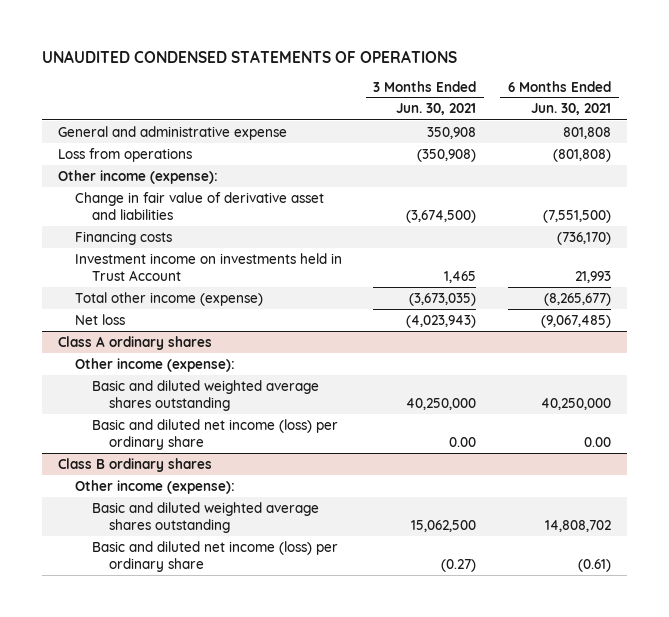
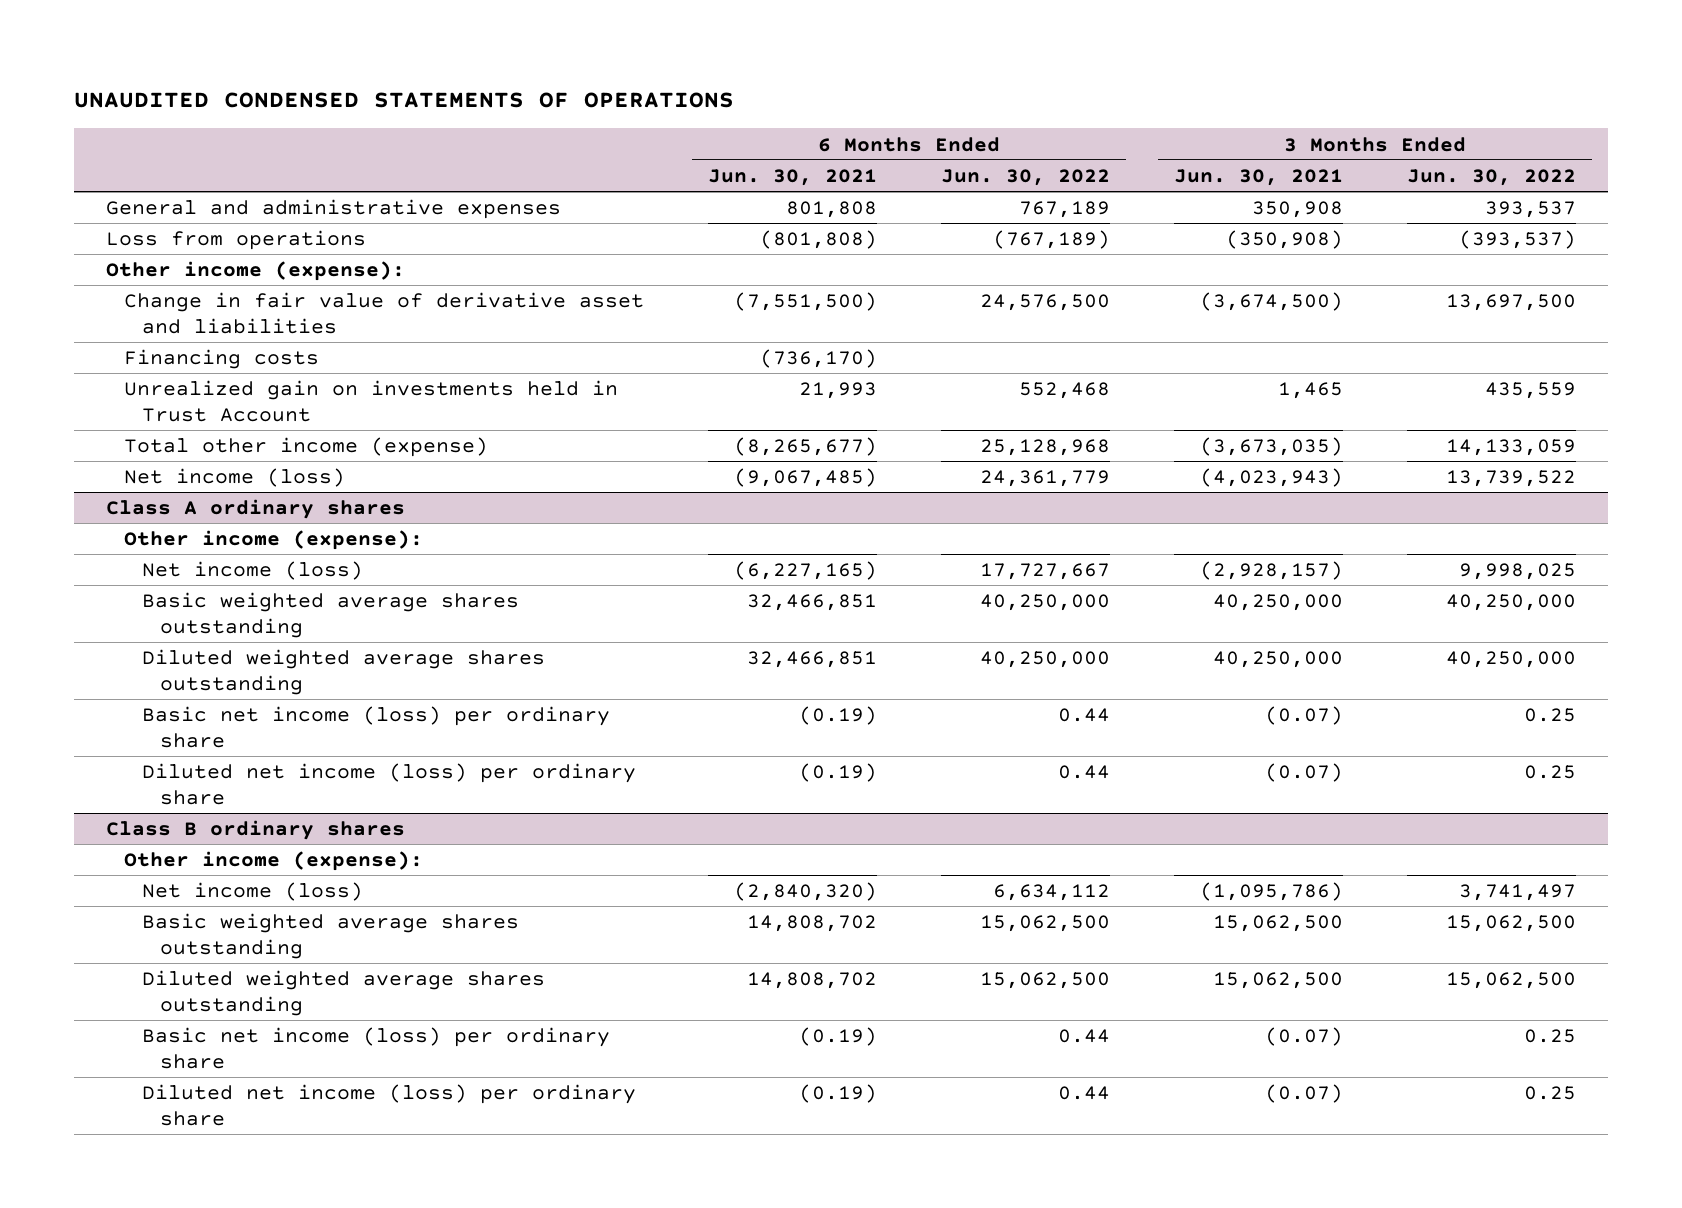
- | 3 Months Ended Jun. 30, 2021 | 6 Months Ended Jun. 30, 2021
+ | 6 Months Ended Jun. 30, 2021 | 6 Months Ended Jun. 30, 2022 | 3 Months Ended Jun. 30, 2021 | 3 Months Ended Jun. 30, 2022
- General and administrative expense | 350,908 | 801,808
+ General and administrative expenses | 801,808 | 767,189 | 350,908 | 393,537
- Investment income on investments held in Trust Account | 1,465 | 21,993
+ Unrealized gain on investments held in Trust Account | 21,993 | 552,468 | 1,465 | 435,559
- Net loss | (4,023,943) | (9,067,485)
+ Net income (loss) | (9,067,485) | 24,361,779 | (4,023,943) | 13,739,522
@ Class A ordinary shares
- Basic and diluted weighted average shares outstanding | 40,250,000 | 40,250,000
- Basic and diluted net income (loss) per ordinary share | 0.00 | 0.00
+ Net income (loss) | (6,227,165) | 17,727,667 | (2,928,157) | 9,998,025
+ Basic weighted average shares outstanding | 32,466,851 | 40,250,000 | 40,250,000 | 40,250,000
+ Diluted weighted average shares outstanding | 32,466,851 | 40,250,000 | 40,250,000 | 40,250,000
+ Basic net income (loss) per ordinary share | (0.19) | 0.44 | (0.07) | 0.25
+ Diluted net income (loss) per ordinary share | (0.19) | 0.44 | (0.07) | 0.25
@ Class B ordinary shares
- Basic and diluted weighted average shares outstanding | 15,062,500 | 14,808,702
- Basic and diluted net income (loss) per ordinary share | (0.27) | (0.61)
+ Net income (loss) | (2,840,320) | 6,634,112 | (1,095,786) | 3,741,497
+ Basic weighted average shares outstanding | 14,808,702 | 15,062,500 | 15,062,500 | 15,062,500
+ Diluted weighted average shares outstanding | 14,808,702 | 15,062,500 | 15,062,500 | 15,062,500
+ Basic net income (loss) per ordinary share | (0.19) | 0.44 | (0.07) | 0.25
+ Diluted net income (loss) per ordinary share | (0.19) | 0.44 | (0.07) | 0.25

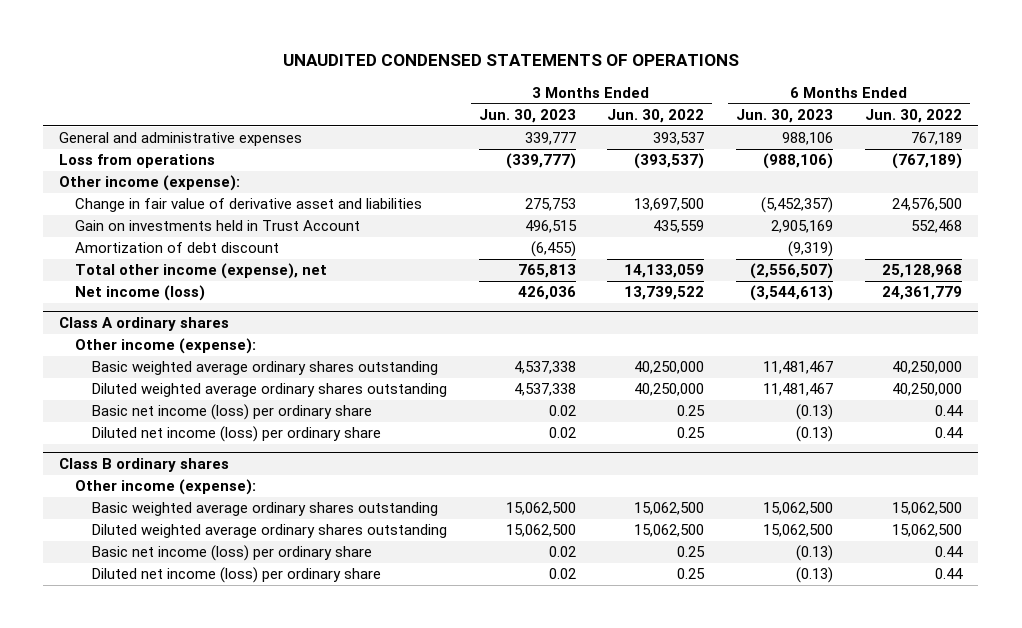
- | 6 Months Ended Jun. 30, 2021 | 6 Months Ended Jun. 30, 2022 | 3 Months Ended Jun. 30, 2021 | 3 Months Ended Jun. 30, 2022
+ | 3 Months Ended Jun. 30, 2023 | 3 Months Ended Jun. 30, 2022 | 6 Months Ended Jun. 30, 2023 | 6 Months Ended Jun. 30, 2022
- Financing costs | (736,170) | | |
- Unrealized gain on investments held in Trust Account | 21,993 | 552,468 | 1,465 | 435,559
- Total other income (expense) | (8,265,677) | 25,128,968 | (3,673,035) | 14,133,059
+ Gain on investments held in Trust Account | 496,515 | 435,559 | 2,905,169 | 552,468
+ Amortization of debt discount | (6,455) | | (9,319) |
+ Total other income (expense), net | 765,813 | 14,133,059 | (2,556,507) | 25,128,968
@ Class A ordinary shares
- Net income (loss) | (6,227,165) | 17,727,667 | (2,928,157) | 9,998,025
- Basic weighted average shares outstanding | 32,466,851 | 40,250,000 | 40,250,000 | 40,250,000
- Diluted weighted average shares outstanding | 32,466,851 | 40,250,000 | 40,250,000 | 40,250,000
+ Basic weighted average ordinary shares outstanding | 4,537,338 | 40,250,000 | 11,481,467 | 40,250,000
+ Diluted weighted average ordinary shares outstanding | 4,537,338 | 40,250,000 | 11,481,467 | 40,250,000
@ Class B ordinary shares
- Net income (loss) | (2,840,320) | 6,634,112 | (1,095,786) | 3,741,497
- Basic weighted average shares outstanding | 14,808,702 | 15,062,500 | 15,062,500 | 15,062,500
- Diluted weighted average shares outstanding | 14,808,702 | 15,062,500 | 15,062,500 | 15,062,500
+ Basic weighted average ordinary shares outstanding | 15,062,500 | 15,062,500 | 15,062,500 | 15,062,500
+ Diluted weighted average ordinary shares outstanding | 15,062,500 | 15,062,500 | 15,062,500 | 15,062,500

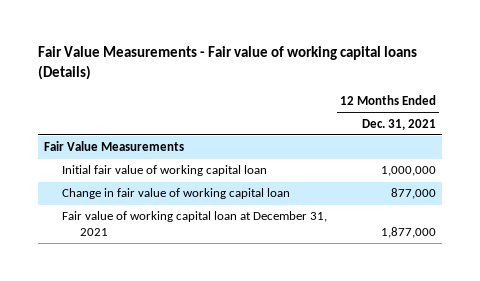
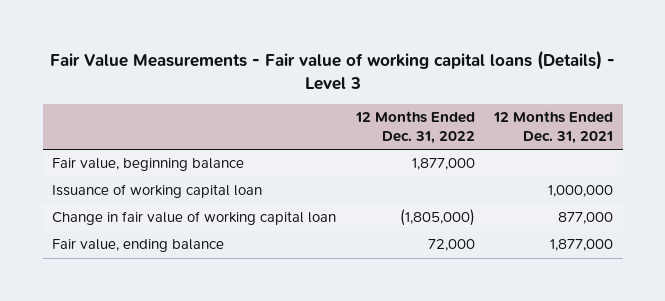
- Fair Value Measurements - Fair value of working capital loans (Details)
+ Fair Value Measurements - Fair value of working capital loans (Details) - Level 3
- | 12 Months Ended Dec. 31, 2021
+ | 12 Months Ended Dec. 31, 2022 | 12 Months Ended Dec. 31, 2021
- Fair Value Measurements
- Initial fair value of working capital loan | 1,000,000
+ Fair value, beginning balance | 1,877,000 |
+ Issuance of working capital loan | | 1,000,000
- Fair value of working capital loan at December 31, 2021 | 1,877,000
+ Fair value, ending balance | 72,000 | 1,877,000

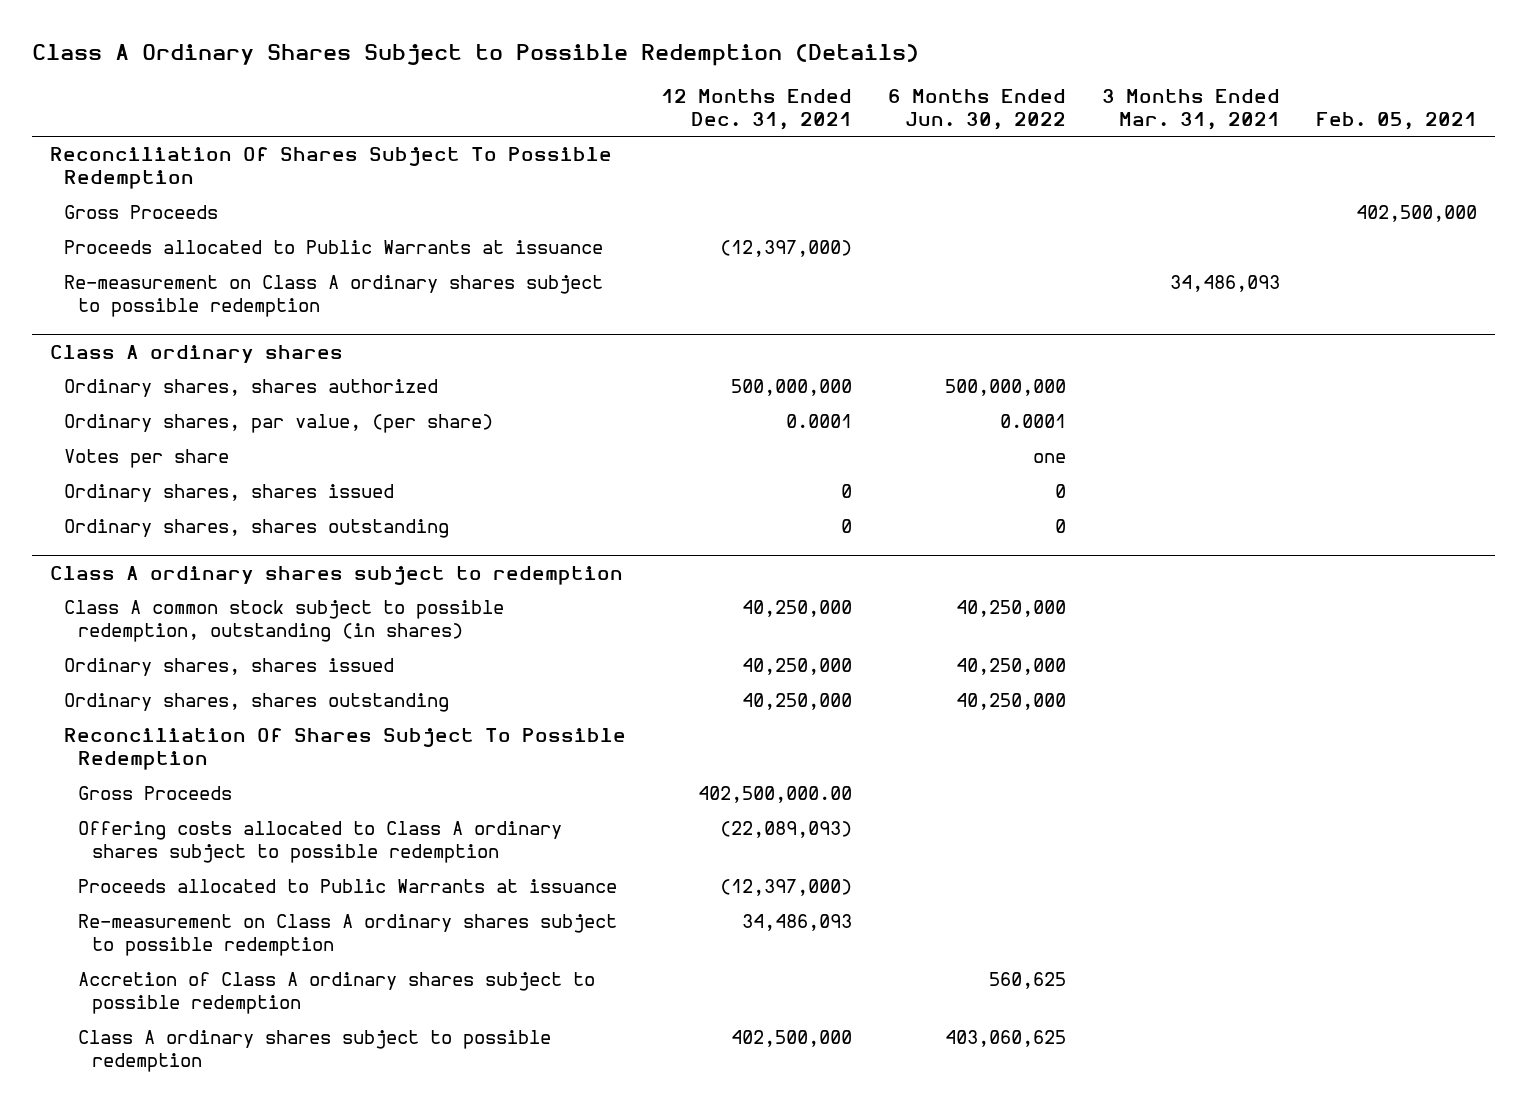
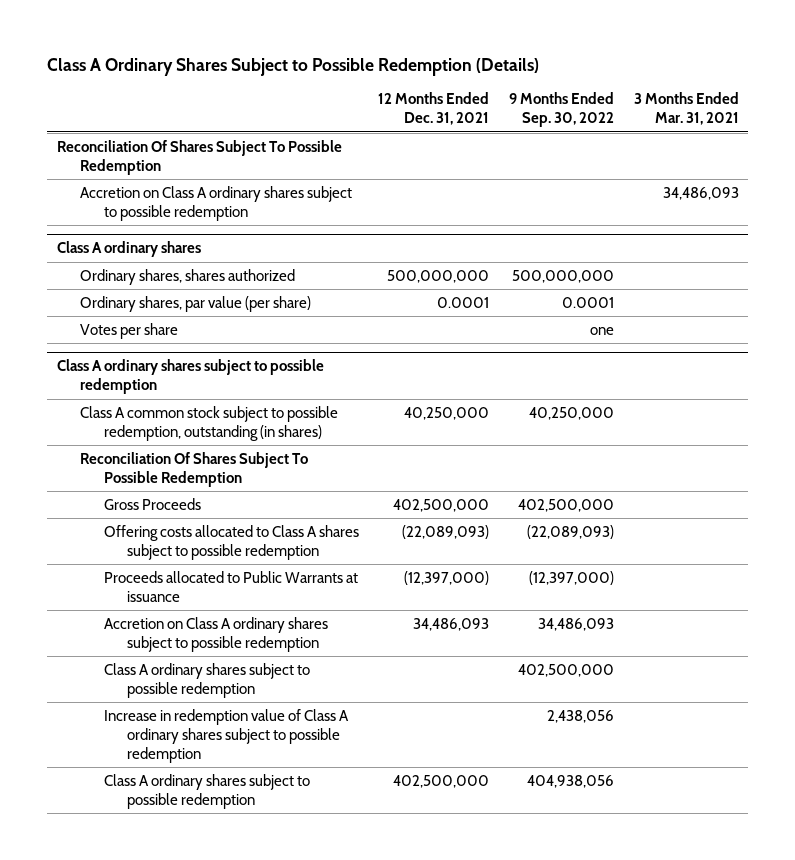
- | 12 Months Ended Dec. 31, 2021 | 6 Months Ended Jun. 30, 2022 | 3 Months Ended Mar. 31, 2021 | Feb. 05, 2021
+ | 12 Months Ended Dec. 31, 2021 | 9 Months Ended Sep. 30, 2022 | 3 Months Ended Mar. 31, 2021
- Gross Proceeds | | | | 402,500,000
- Proceeds allocated to Public Warrants at issuance | (12,397,000) | | |
- Re-measurement on Class A ordinary shares subject to possible redemption | | | 34,486,093 |
+ Accretion on Class A ordinary shares subject to possible redemption | | | 34,486,093
@ Class A ordinary shares
- Ordinary shares, par value, (per share) | 0.0001 | 0.0001 | |
+ Ordinary shares, par value (per share) | 0.0001 | 0.0001 |
- Ordinary shares, shares issued | 0 | 0 | |
- Ordinary shares, shares outstanding | 0 | 0 | |
- Class A ordinary shares subject to redemption
+ Class A ordinary shares subject to possible redemption
- Ordinary shares, shares issued | 40,250,000 | 40,250,000 | |
- Ordinary shares, shares outstanding | 40,250,000 | 40,250,000 | |
- Gross Proceeds | 402,500,000.00 | | |
- Offering costs allocated to Class A ordinary shares subject to possible redemption | (22,089,093) | | |
+ Gross Proceeds | 402,500,000 | 402,500,000 |
+ Offering costs allocated to Class A shares subject to possible redemption | (22,089,093) | (22,089,093) |
- Re-measurement on Class A ordinary shares subject to possible redemption | 34,486,093 | | |
- Accretion of Class A ordinary shares subject to possible redemption | | 560,625 | |
+ Accretion on Class A ordinary shares subject to possible redemption | 34,486,093 | 34,486,093 |
+ Class A ordinary shares subject to possible redemption | | 402,500,000 |
+ Increase in redemption value of Class A ordinary shares subject to possible redemption | | 2,438,056 |

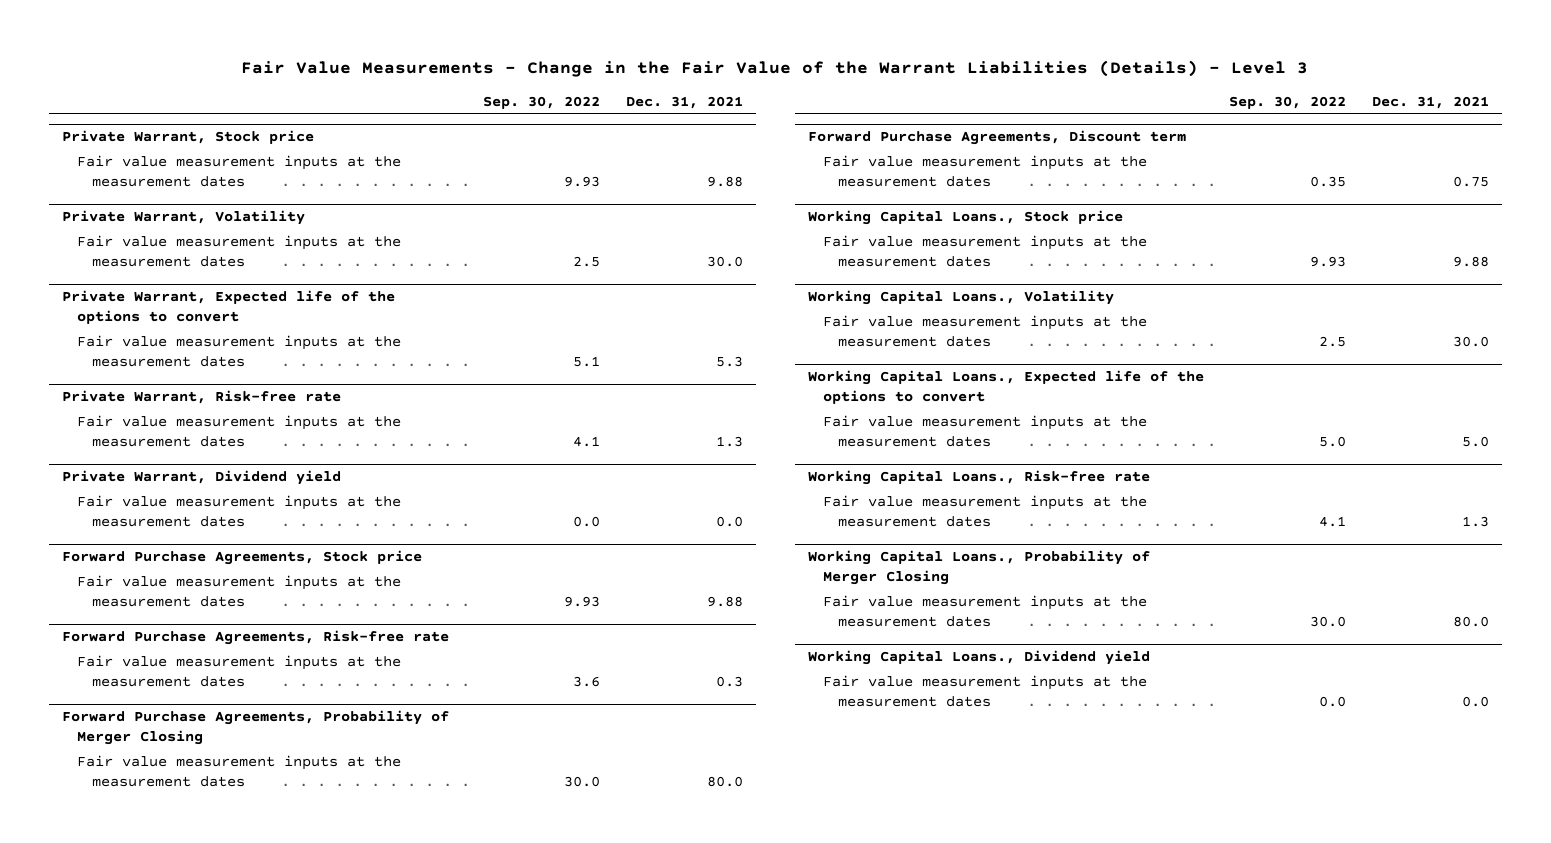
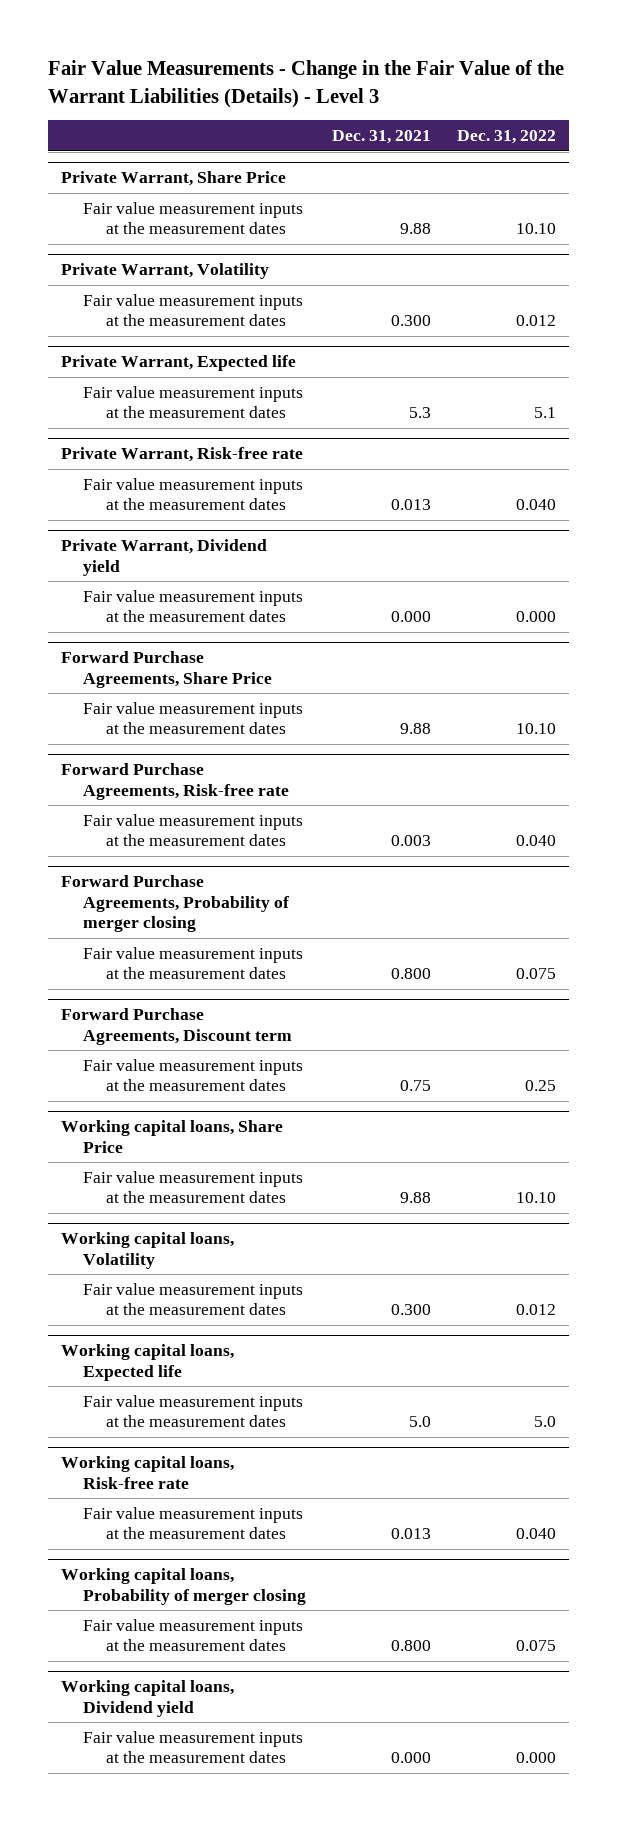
- | Sep. 30, 2022 | Dec. 31, 2021
+ | Dec. 31, 2021 | Dec. 31, 2022
- Private Warrant, Stock price
+ Private Warrant, Share Price
@ Private Warrant, Volatility
- Fair value measurement inputs at the measurement dates | 2.5 | 30.0
- Private Warrant, Expected life of the options to convert
@ Private Warrant, Volatility
+ Fair value measurement inputs at the measurement dates | 0.300 | 0.012
+ Private Warrant, Expected life
@ Private Warrant, Risk-free rate
- Fair value measurement inputs at the measurement dates | 4.1 | 1.3
+ Fair value measurement inputs at the measurement dates | 0.013 | 0.040
@ Private Warrant, Dividend yield
- Fair value measurement inputs at the measurement dates | 0.0 | 0.0
- Forward Purchase Agreements, Stock price
@ Private Warrant, Dividend yield
+ Fair value measurement inputs at the measurement dates | 0.000 | 0.000
+ Forward Purchase Agreements, Share Price
@ Forward Purchase Agreements, Risk-free rate
- Fair value measurement inputs at the measurement dates | 3.6 | 0.3
- Forward Purchase Agreements, Probability of Merger Closing
- Fair value measurement inputs at the measurement dates | 30.0 | 80.0
@ Forward Purchase Agreements, Risk-free rate
+ Fair value measurement inputs at the measurement dates | 0.003 | 0.040
+ Forward Purchase Agreements, Probability of merger closing
+ Fair value measurement inputs at the measurement dates | 0.800 | 0.075
- Working Capital Loans., Stock price
+ Working capital loans, Share Price
- Working Capital Loans., Volatility
- Fair value measurement inputs at the measurement dates | 2.5 | 30.0
- Working Capital Loans., Expected life of the options to convert
+ Working capital loans, Volatility
+ Fair value measurement inputs at the measurement dates | 0.300 | 0.012
+ Working capital loans, Expected life
- Working Capital Loans., Risk-free rate
- Fair value measurement inputs at the measurement dates | 4.1 | 1.3
- Working Capital Loans., Probability of Merger Closing
- Fair value measurement inputs at the measurement dates | 30.0 | 80.0
- Working Capital Loans., Dividend yield
- Fair value measurement inputs at the measurement dates | 0.0 | 0.0
+ Working capital loans, Risk-free rate
+ Fair value measurement inputs at the measurement dates | 0.013 | 0.040
+ Working capital loans, Probability of merger closing
+ Fair value measurement inputs at the measurement dates | 0.800 | 0.075
+ Working capital loans, Dividend yield
+ Fair value measurement inputs at the measurement dates | 0.000 | 0.000

